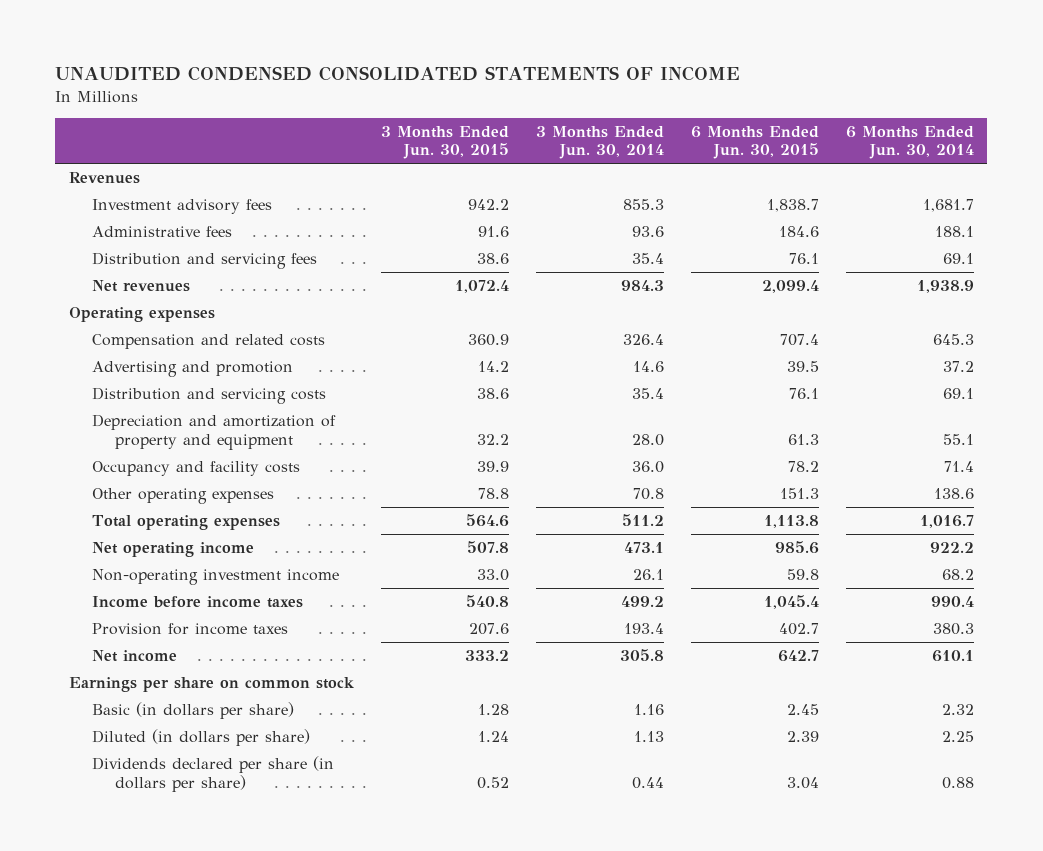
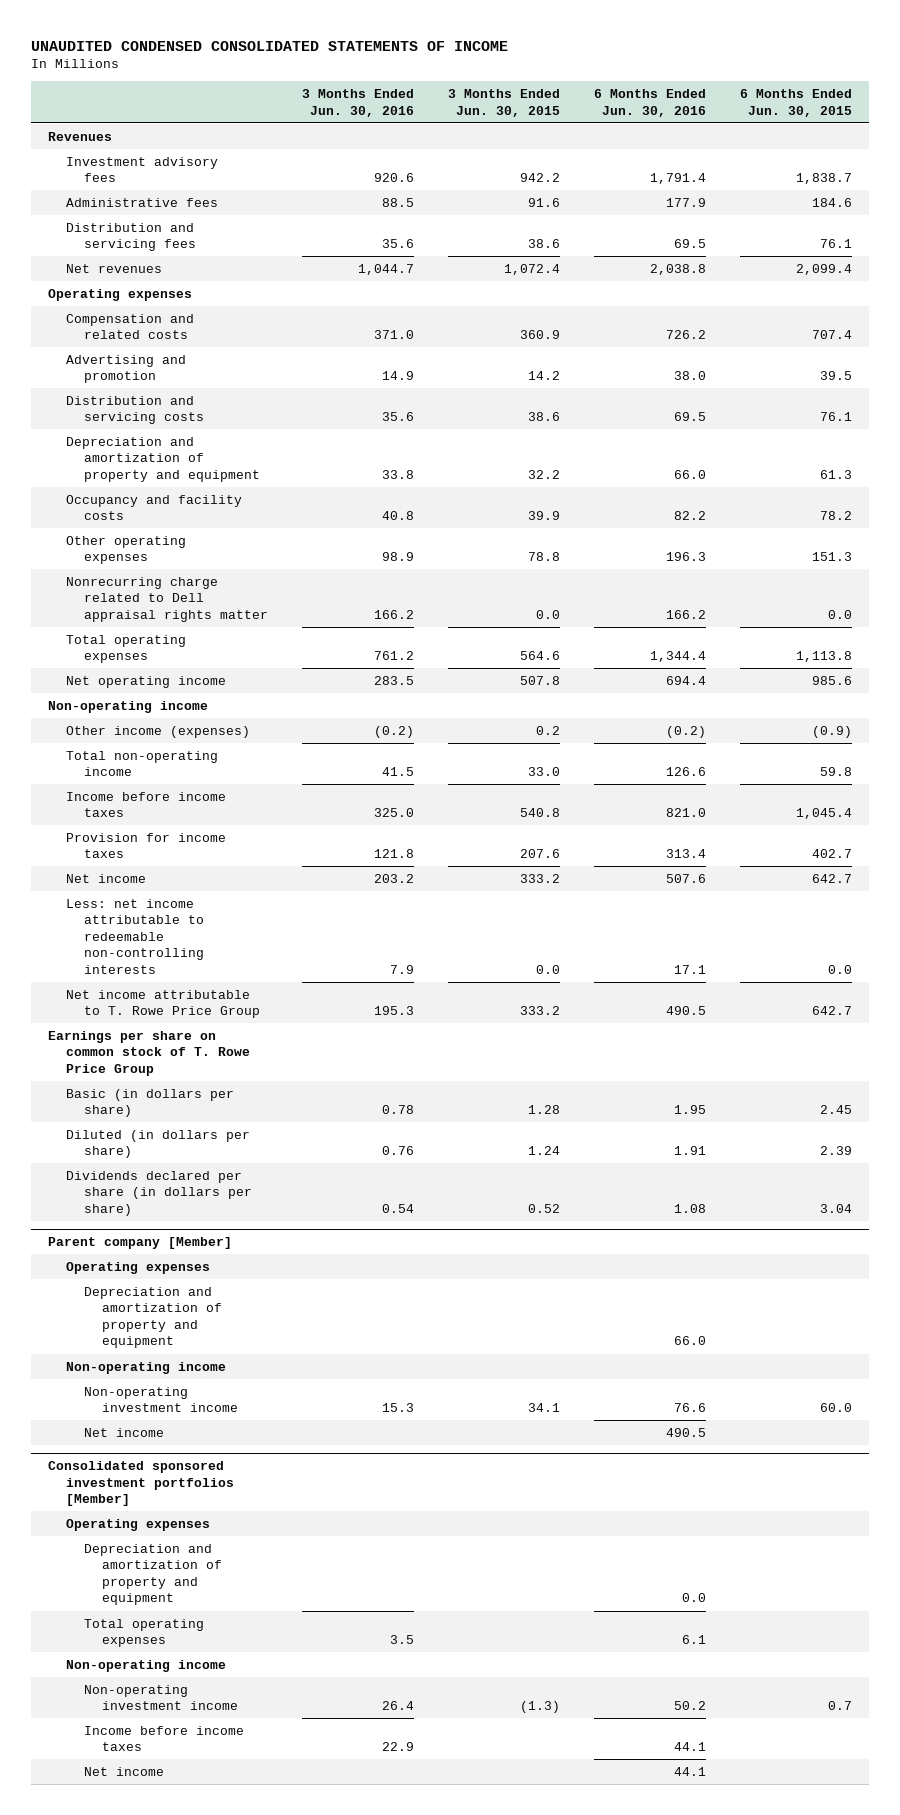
- | 3 Months Ended Jun. 30, 2015 | 3 Months Ended Jun. 30, 2014 | 6 Months Ended Jun. 30, 2015 | 6 Months Ended Jun. 30, 2014
+ | 3 Months Ended Jun. 30, 2016 | 3 Months Ended Jun. 30, 2015 | 6 Months Ended Jun. 30, 2016 | 6 Months Ended Jun. 30, 2015
+ Nonrecurring charge related to Dell appraisal rights matter | 166.2 | 0.0 | 166.2 | 0.0
- Non-operating investment income | 33.0 | 26.1 | 59.8 | 68.2
+ Non-operating income
+ Other income (expenses) | (0.2) | 0.2 | (0.2) | (0.9)
+ Total non-operating income | 41.5 | 33.0 | 126.6 | 59.8
- Earnings per share on common stock
+ Less: net income attributable to redeemable non-controlling interests | 7.9 | 0.0 | 17.1 | 0.0
+ Net income attributable to T. Rowe Price Group | 195.3 | 333.2 | 490.5 | 642.7
+ Earnings per share on common stock of T. Rowe Price Group
+ Parent company [Member]
+ Operating expenses
+ Depreciation and amortization of property and equipment | | | 66.0 |
+ Non-operating income
+ Non-operating investment income | 15.3 | 34.1 | 76.6 | 60.0
+ Net income | | | 490.5 |
+ Consolidated sponsored investment portfolios [Member]
+ Operating expenses
+ Depreciation and amortization of property and equipment | | | 0.0 |
+ Total operating expenses | 3.5 | | 6.1 |
+ Non-operating income
+ Non-operating investment income | 26.4 | (1.3) | 50.2 | 0.7
+ Income before income taxes | 22.9 | | 44.1 |
+ Net income | | | 44.1 |

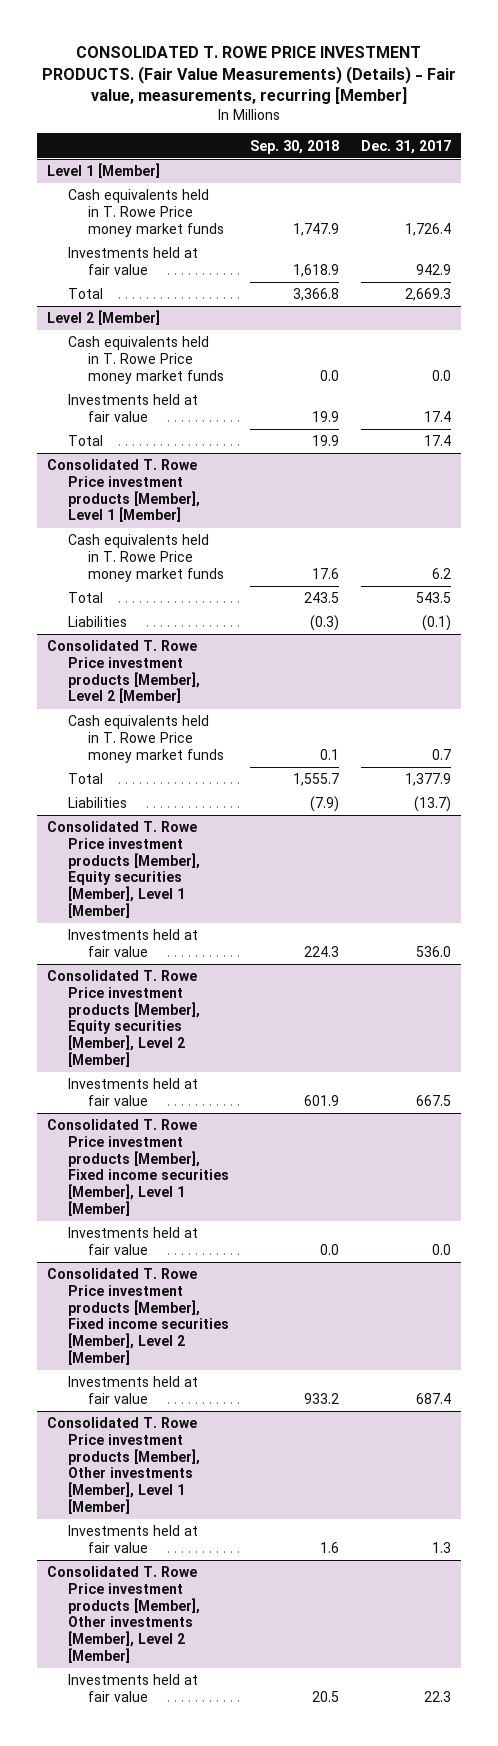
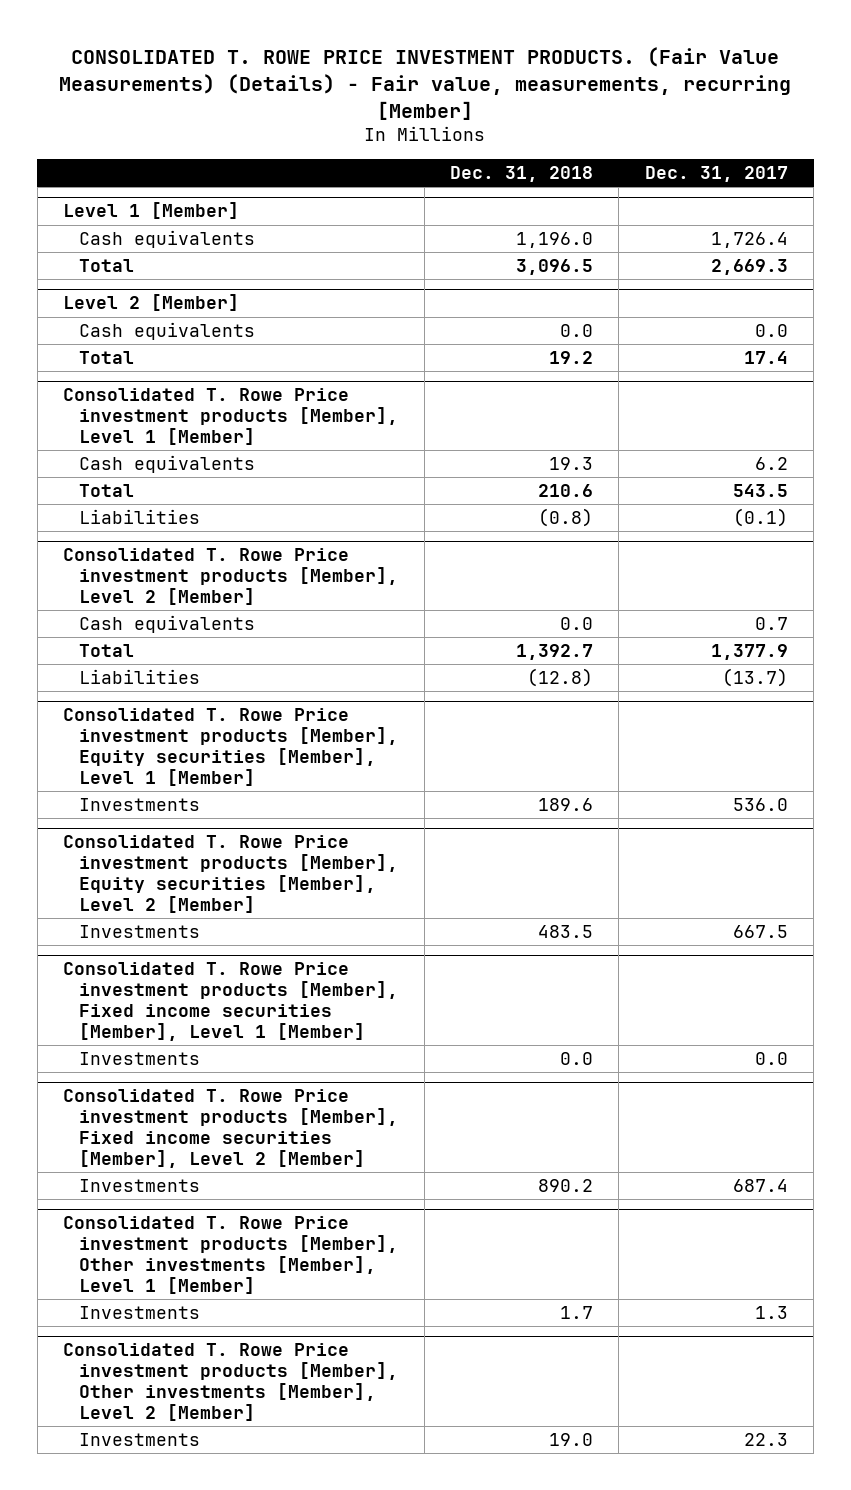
- | Sep. 30, 2018 | Dec. 31, 2017
+ | Dec. 31, 2018 | Dec. 31, 2017
@ Level 1 [Member]
- Cash equivalents held in T. Rowe Price money market funds | 1,747.9 | 1,726.4
- Investments held at fair value | 1,618.9 | 942.9
+ Cash equivalents | 1,196.0 | 1,726.4
@ Level 2 [Member]
- Cash equivalents held in T. Rowe Price money market funds | 0.0 | 0.0
- Investments held at fair value | 19.9 | 17.4
+ Cash equivalents | 0.0 | 0.0
@ Consolidated T. Rowe Price investment products [Member], Level 1 [Member]
- Cash equivalents held in T. Rowe Price money market funds | 17.6 | 6.2
+ Cash equivalents | 19.3 | 6.2
@ Consolidated T. Rowe Price investment products [Member], Level 2 [Member]
- Cash equivalents held in T. Rowe Price money market funds | 0.1 | 0.7
+ Cash equivalents | 0.0 | 0.7
@ Consolidated T. Rowe Price investment products [Member], Equity securities [Member], Level 1 [Member]
- Investments held at fair value | 224.3 | 536.0
+ Investments | 189.6 | 536.0
@ Consolidated T. Rowe Price investment products [Member], Equity securities [Member], Level 2 [Member]
- Investments held at fair value | 601.9 | 667.5
+ Investments | 483.5 | 667.5
@ Consolidated T. Rowe Price investment products [Member], Fixed income securities [Member], Level 1 [Member]
- Investments held at fair value | 0.0 | 0.0
+ Investments | 0.0 | 0.0
@ Consolidated T. Rowe Price investment products [Member], Fixed income securities [Member], Level 2 [Member]
- Investments held at fair value | 933.2 | 687.4
+ Investments | 890.2 | 687.4
@ Consolidated T. Rowe Price investment products [Member], Other investments [Member], Level 1 [Member]
- Investments held at fair value | 1.6 | 1.3
+ Investments | 1.7 | 1.3
@ Consolidated T. Rowe Price investment products [Member], Other investments [Member], Level 2 [Member]
- Investments held at fair value | 20.5 | 22.3
+ Investments | 19.0 | 22.3

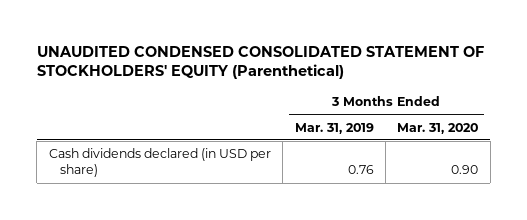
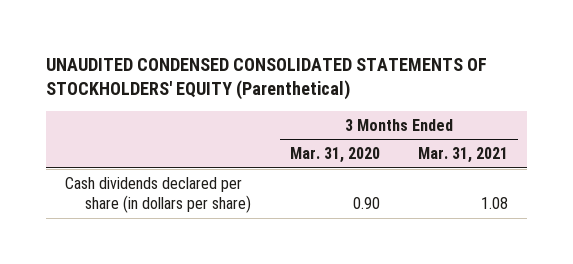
- UNAUDITED CONDENSED CONSOLIDATED STATEMENT OF STOCKHOLDERS' EQUITY (Parenthetical)
+ UNAUDITED CONDENSED CONSOLIDATED STATEMENTS OF STOCKHOLDERS' EQUITY (Parenthetical)
- | 3 Months Ended Mar. 31, 2019 | 3 Months Ended Mar. 31, 2020
+ | 3 Months Ended Mar. 31, 2020 | 3 Months Ended Mar. 31, 2021
- Cash dividends declared (in USD per share) | 0.76 | 0.90
+ Cash dividends declared per share (in dollars per share) | 0.90 | 1.08

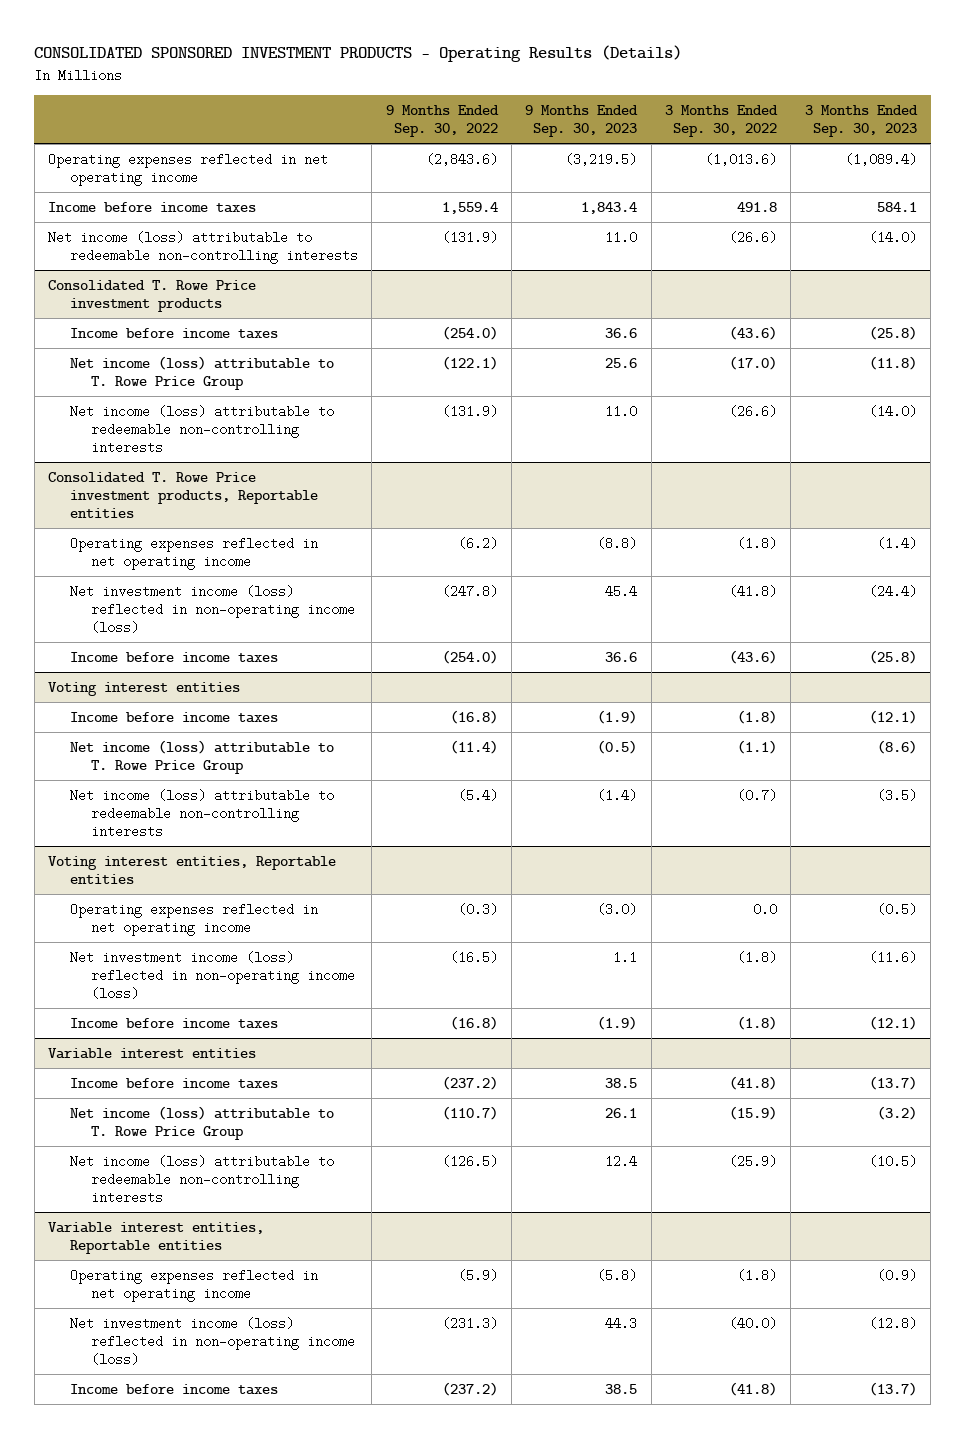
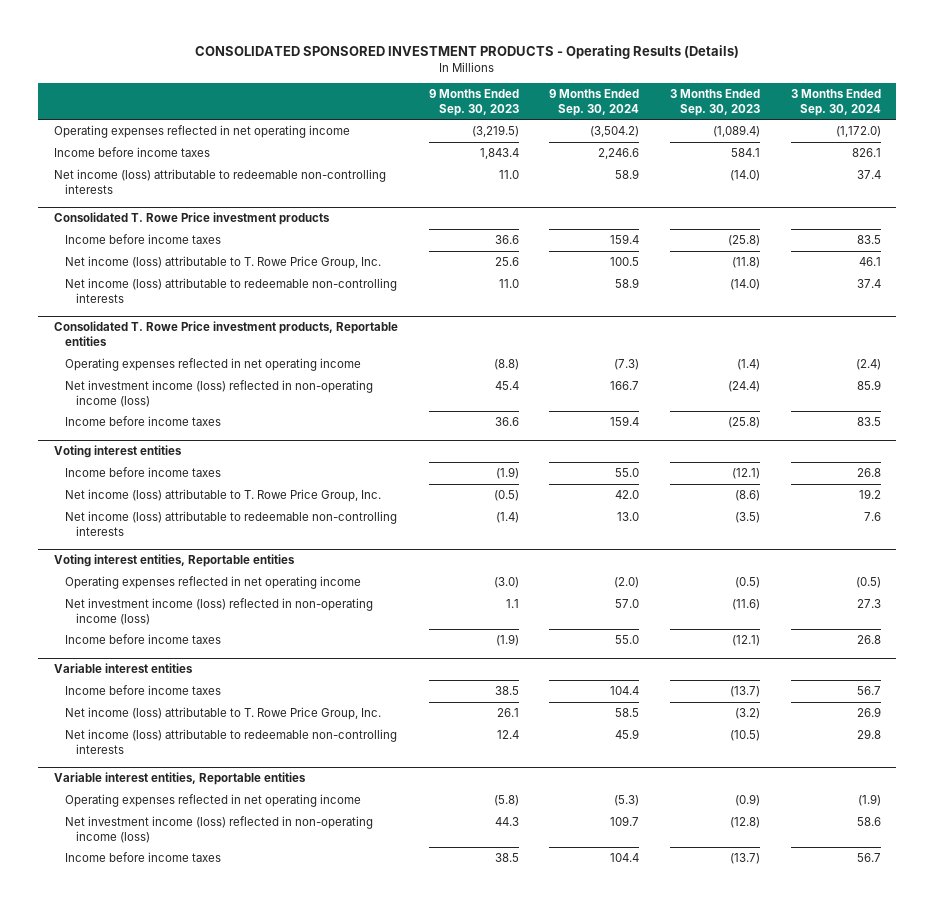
- | 9 Months Ended Sep. 30, 2022 | 9 Months Ended Sep. 30, 2023 | 3 Months Ended Sep. 30, 2022 | 3 Months Ended Sep. 30, 2023
+ | 9 Months Ended Sep. 30, 2023 | 9 Months Ended Sep. 30, 2024 | 3 Months Ended Sep. 30, 2023 | 3 Months Ended Sep. 30, 2024
@ Consolidated T. Rowe Price investment products
- Net income (loss) attributable to T. Rowe Price Group | (122.1) | 25.6 | (17.0) | (11.8)
+ Net income (loss) attributable to T. Rowe Price Group, Inc. | 25.6 | 100.5 | (11.8) | 46.1
@ Voting interest entities
- Net income (loss) attributable to T. Rowe Price Group | (11.4) | (0.5) | (1.1) | (8.6)
+ Net income (loss) attributable to T. Rowe Price Group, Inc. | (0.5) | 42.0 | (8.6) | 19.2
@ Variable interest entities
- Net income (loss) attributable to T. Rowe Price Group | (110.7) | 26.1 | (15.9) | (3.2)
+ Net income (loss) attributable to T. Rowe Price Group, Inc. | 26.1 | 58.5 | (3.2) | 26.9

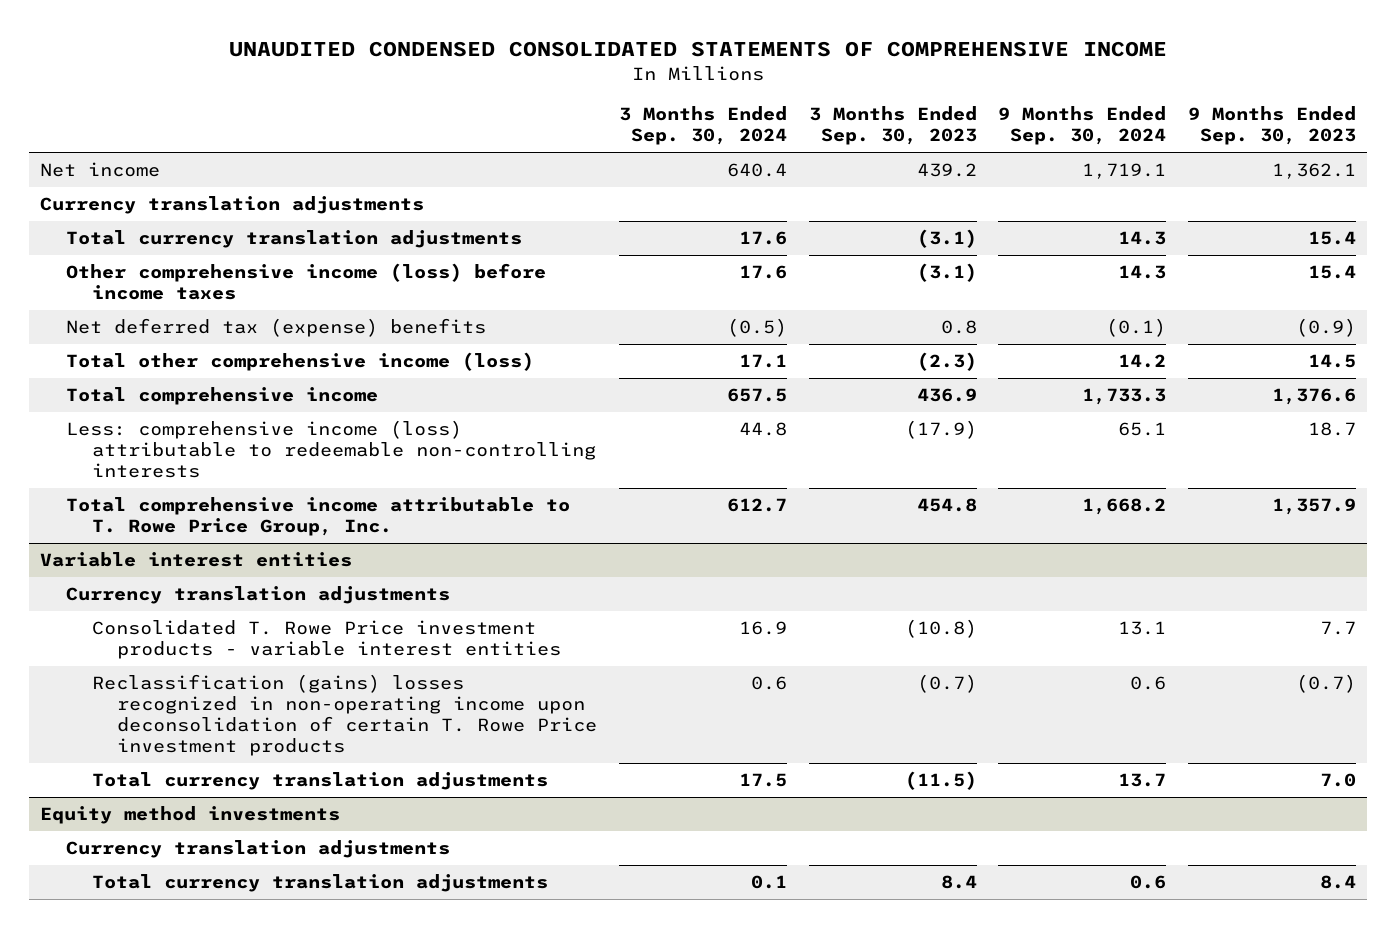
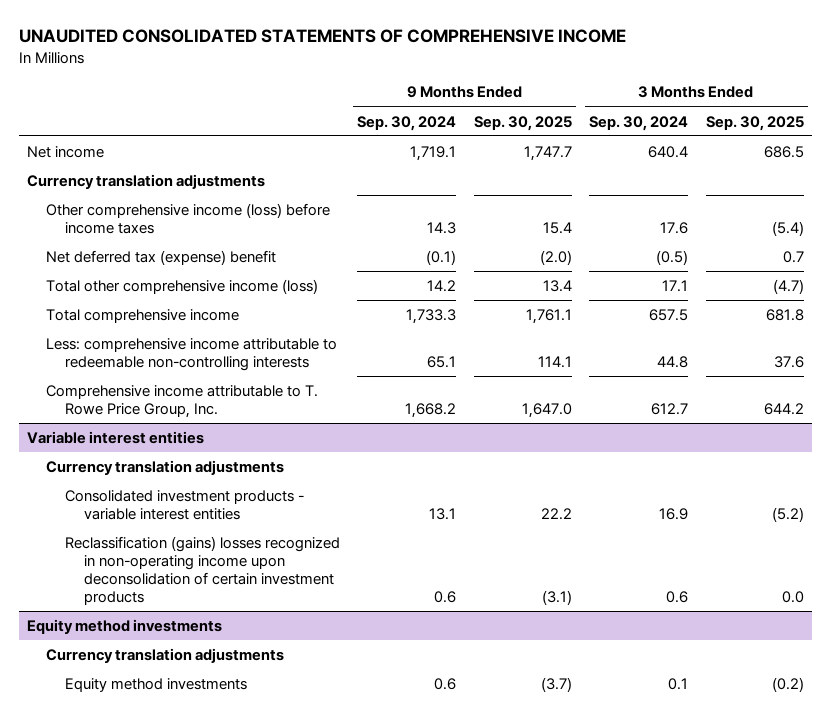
- UNAUDITED CONDENSED CONSOLIDATED STATEMENTS OF COMPREHENSIVE INCOME
+ UNAUDITED CONSOLIDATED STATEMENTS OF COMPREHENSIVE INCOME
- | 3 Months Ended Sep. 30, 2024 | 3 Months Ended Sep. 30, 2023 | 9 Months Ended Sep. 30, 2024 | 9 Months Ended Sep. 30, 2023
+ | 9 Months Ended Sep. 30, 2024 | 9 Months Ended Sep. 30, 2025 | 3 Months Ended Sep. 30, 2024 | 3 Months Ended Sep. 30, 2025
- Total currency translation adjustments | 17.6 | (3.1) | 14.3 | 15.4
- Net deferred tax (expense) benefits | (0.5) | 0.8 | (0.1) | (0.9)
+ Net deferred tax (expense) benefit | (0.1) | (2.0) | (0.5) | 0.7
- Less: comprehensive income (loss) attributable to redeemable non-controlling interests | 44.8 | (17.9) | 65.1 | 18.7
- Total comprehensive income attributable to T. Rowe Price Group, Inc. | 612.7 | 454.8 | 1,668.2 | 1,357.9
+ Less: comprehensive income attributable to redeemable non-controlling interests | 65.1 | 114.1 | 44.8 | 37.6
+ Comprehensive income attributable to T. Rowe Price Group, Inc. | 1,668.2 | 1,647.0 | 612.7 | 644.2
@ Variable interest entities
- Consolidated T. Rowe Price investment products - variable interest entities | 16.9 | (10.8) | 13.1 | 7.7
- Reclassification (gains) losses recognized in non-operating income upon deconsolidation of certain T. Rowe Price investment products | 0.6 | (0.7) | 0.6 | (0.7)
- Total currency translation adjustments | 17.5 | (11.5) | 13.7 | 7.0
+ Consolidated investment products - variable interest entities | 13.1 | 22.2 | 16.9 | (5.2)
+ Reclassification (gains) losses recognized in non-operating income upon deconsolidation of certain investment products | 0.6 | (3.1) | 0.6 | 0.0
@ Equity method investments
- Total currency translation adjustments | 0.1 | 8.4 | 0.6 | 8.4
+ Equity method investments | 0.6 | (3.7) | 0.1 | (0.2)

